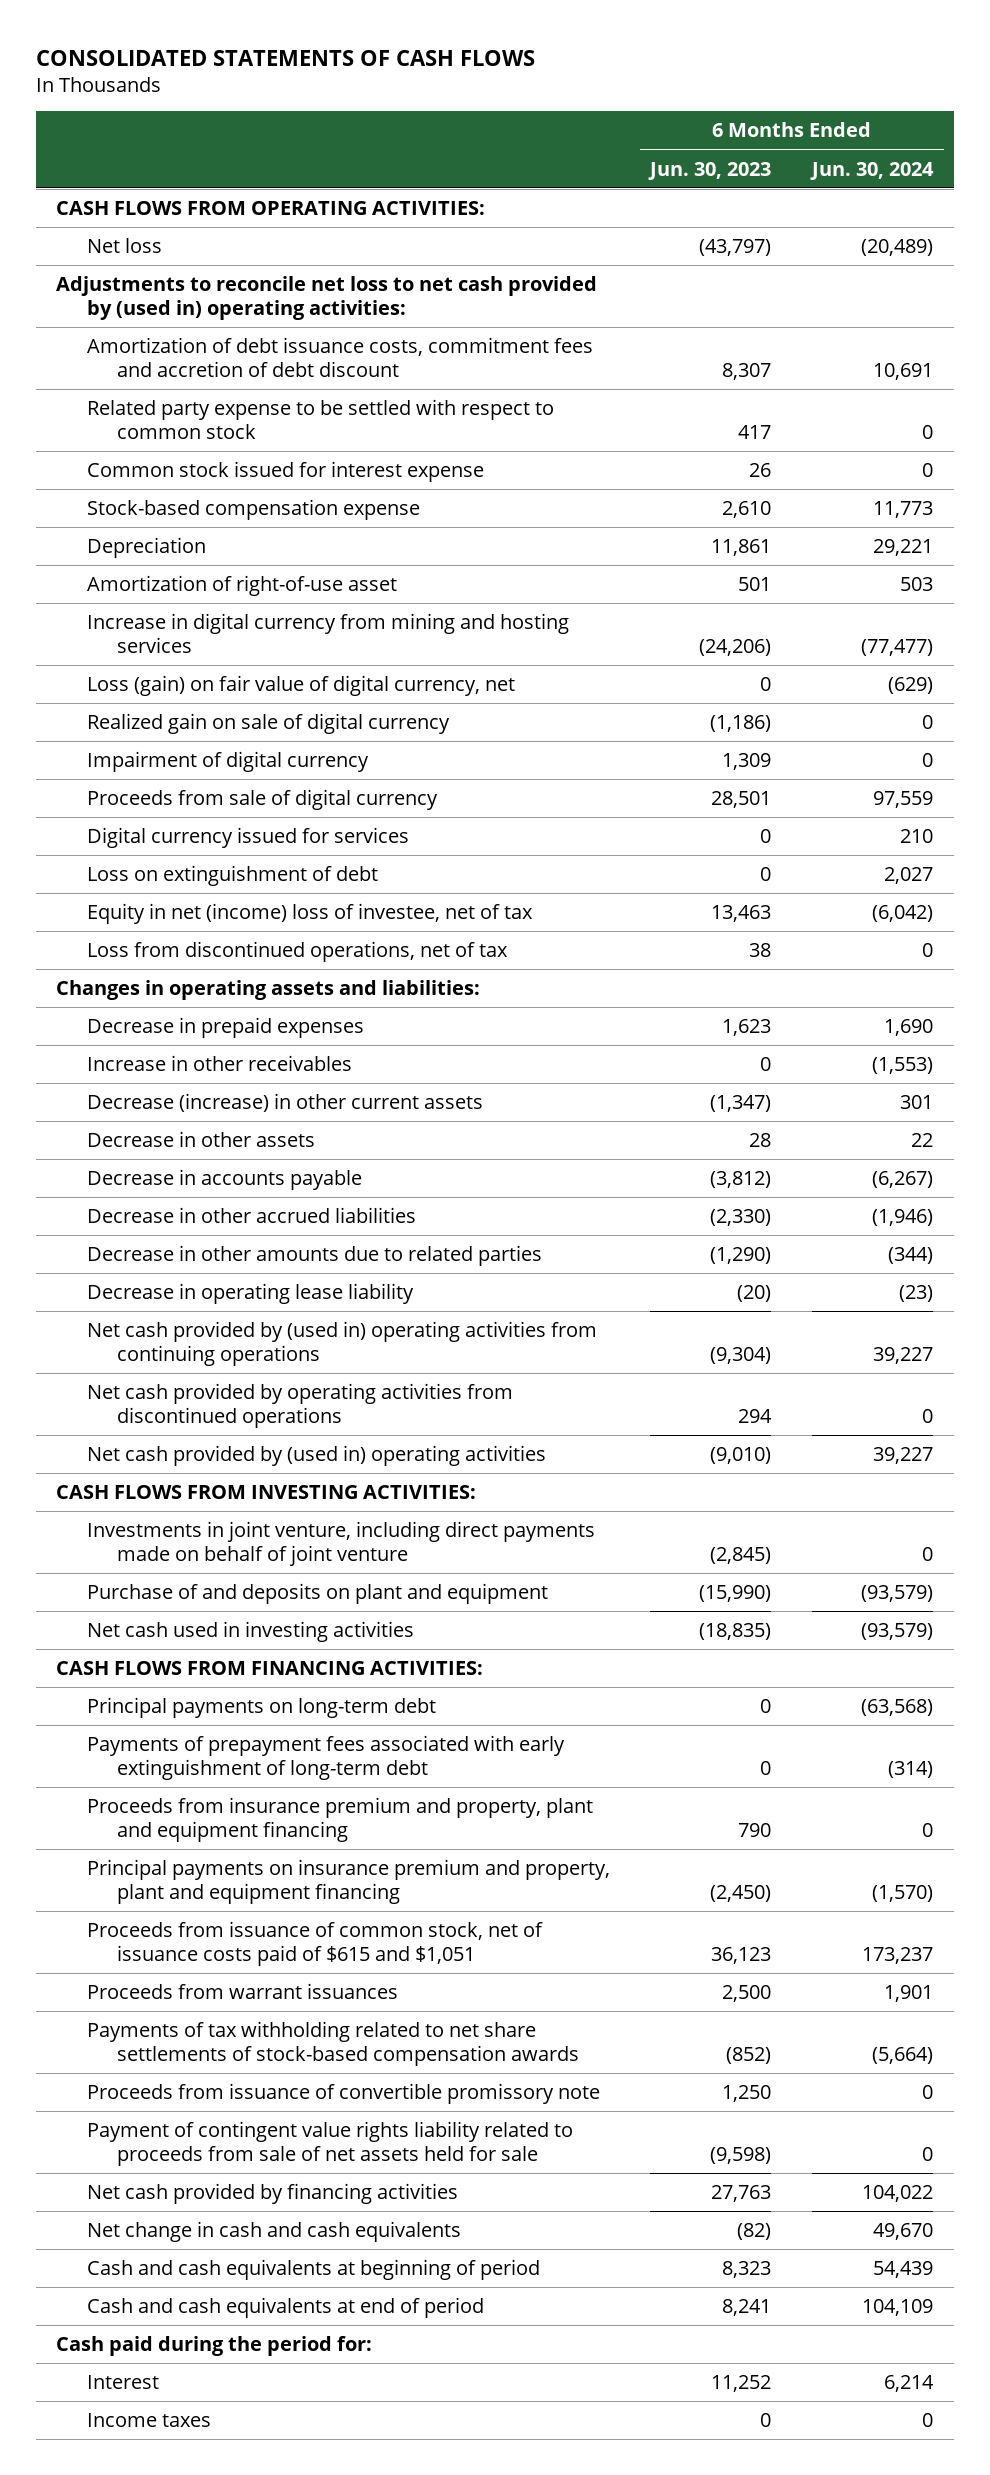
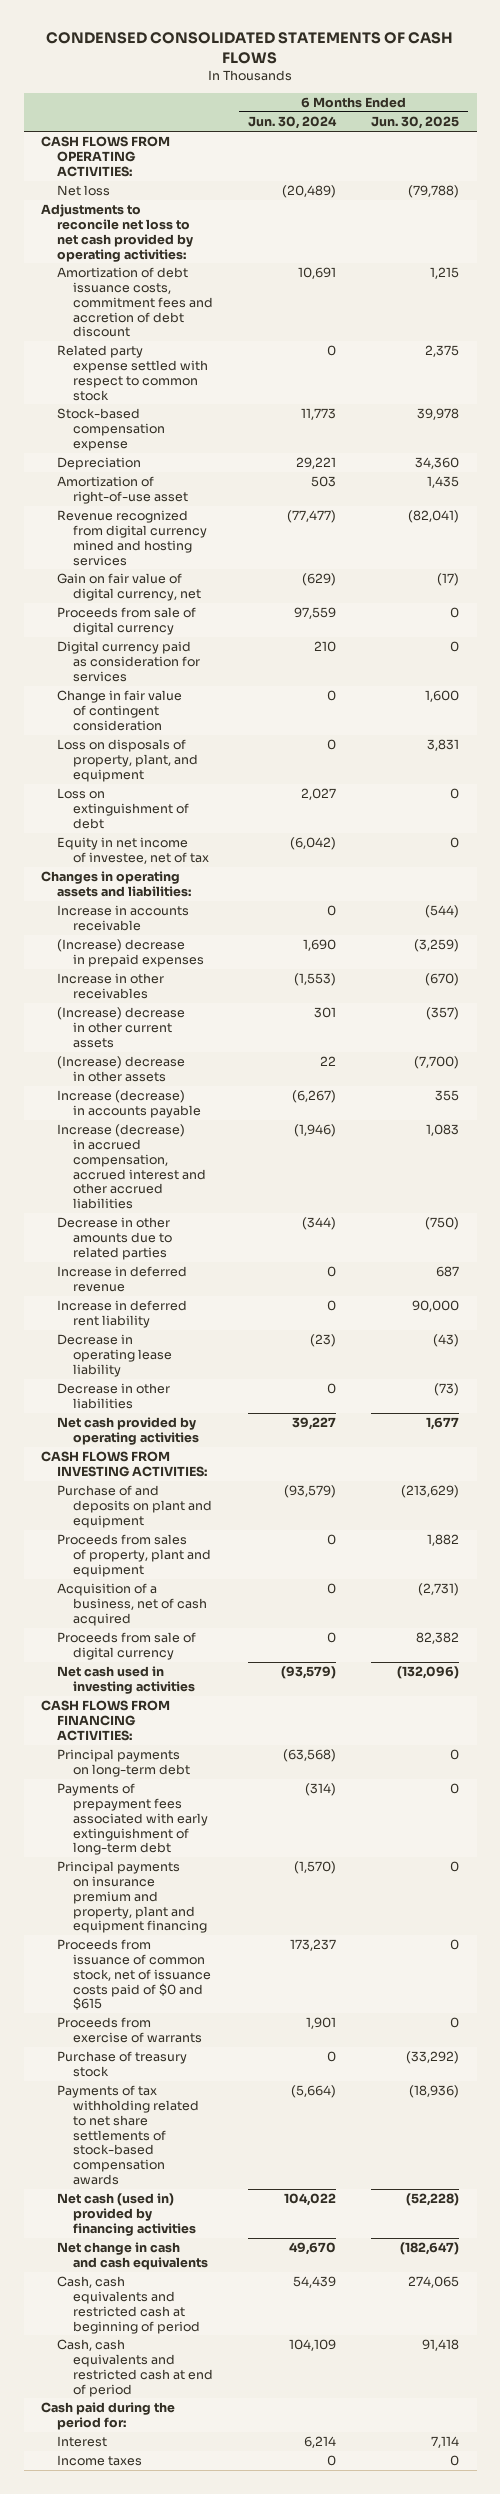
- CONSOLIDATED STATEMENTS OF CASH FLOWS
+ CONDENSED CONSOLIDATED STATEMENTS OF CASH FLOWS
- | 6 Months Ended Jun. 30, 2023 | 6 Months Ended Jun. 30, 2024
+ | 6 Months Ended Jun. 30, 2024 | 6 Months Ended Jun. 30, 2025
- Adjustments to reconcile net loss to net cash provided by (used in) operating activities:
+ Adjustments to reconcile net loss to net cash provided by operating activities:
- Related party expense to be settled with respect to common stock | 417 | 0
- Common stock issued for interest expense | 26 | 0
+ Related party expense settled with respect to common stock | 0 | 2,375
- Increase in digital currency from mining and hosting services | (24,206) | (77,477)
- Loss (gain) on fair value of digital currency, net | 0 | (629)
- Realized gain on sale of digital currency | (1,186) | 0
- Impairment of digital currency | 1,309 | 0
+ Revenue recognized from digital currency mined and hosting services | (77,477) | (82,041)
+ Gain on fair value of digital currency, net | (629) | (17)
- Digital currency issued for services | 0 | 210
+ Digital currency paid as consideration for services | 210 | 0
+ Change in fair value of contingent consideration | 0 | 1,600
+ Loss on disposals of property, plant, and equipment | 0 | 3,831
- Equity in net (income) loss of investee, net of tax | 13,463 | (6,042)
- Loss from discontinued operations, net of tax | 38 | 0
+ Equity in net income of investee, net of tax | (6,042) | 0
- Decrease in prepaid expenses | 1,623 | 1,690
+ Increase in accounts receivable | 0 | (544)
+ (Increase) decrease in prepaid expenses | 1,690 | (3,259)
- Decrease (increase) in other current assets | (1,347) | 301
- Decrease in other assets | 28 | 22
- Decrease in accounts payable | (3,812) | (6,267)
- Decrease in other accrued liabilities | (2,330) | (1,946)
+ (Increase) decrease in other current assets | 301 | (357)
+ (Increase) decrease in other assets | 22 | (7,700)
+ Increase (decrease) in accounts payable | (6,267) | 355
+ Increase (decrease) in accrued compensation, accrued interest and other accrued liabilities | (1,946) | 1,083
+ Increase in deferred revenue | 0 | 687
+ Increase in deferred rent liability | 0 | 90,000
- Net cash provided by (used in) operating activities from continuing operations | (9,304) | 39,227
- Net cash provided by operating activities from discontinued operations | 294 | 0
- Net cash provided by (used in) operating activities | (9,010) | 39,227
+ Decrease in other liabilities | 0 | (73)
+ Net cash provided by operating activities | 39,227 | 1,677
- Investments in joint venture, including direct payments made on behalf of joint venture | (2,845) | 0
+ Proceeds from sales of property, plant and equipment | 0 | 1,882
+ Acquisition of a business, net of cash acquired | 0 | (2,731)
+ Proceeds from sale of digital currency | 0 | 82,382
- Proceeds from insurance premium and property, plant and equipment financing | 790 | 0
- Proceeds from issuance of common stock, net of issuance costs paid of $615 and $1,051 | 36,123 | 173,237
- Proceeds from warrant issuances | 2,500 | 1,901
+ Proceeds from issuance of common stock, net of issuance costs paid of $0 and $615 | 173,237 | 0
+ Proceeds from exercise of warrants | 1,901 | 0
+ Purchase of treasury stock | 0 | (33,292)
- Proceeds from issuance of convertible promissory note | 1,250 | 0
- Payment of contingent value rights liability related to proceeds from sale of net assets held for sale | (9,598) | 0
- Net cash provided by financing activities | 27,763 | 104,022
+ Net cash (used in) provided by financing activities | 104,022 | (52,228)
- Cash and cash equivalents at beginning of period | 8,323 | 54,439
- Cash and cash equivalents at end of period | 8,241 | 104,109
+ Cash, cash equivalents and restricted cash at beginning of period | 54,439 | 274,065
+ Cash, cash equivalents and restricted cash at end of period | 104,109 | 91,418

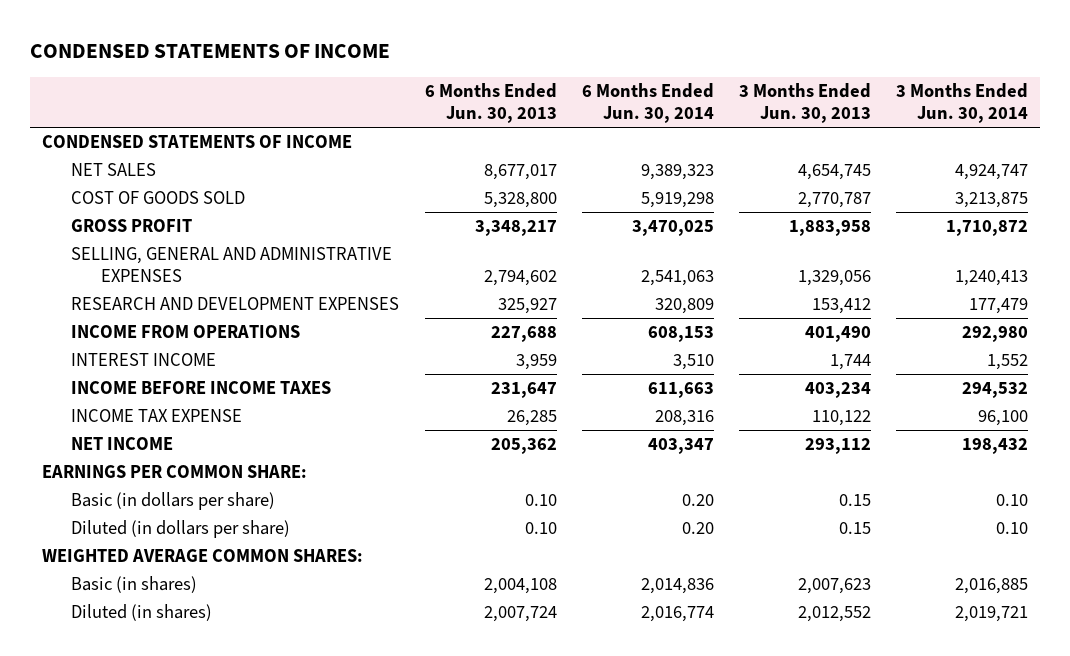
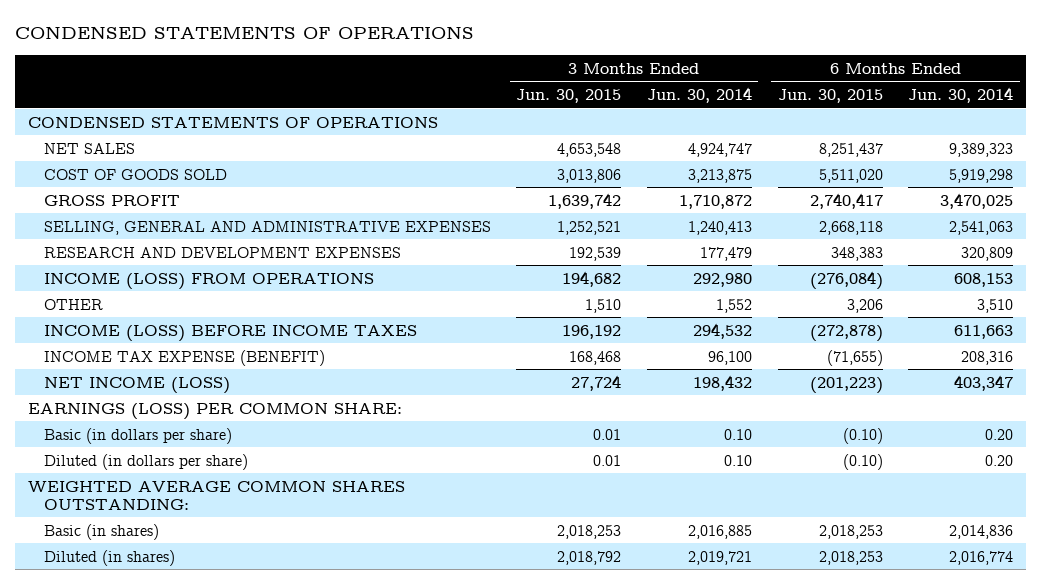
- CONDENSED STATEMENTS OF INCOME
+ CONDENSED STATEMENTS OF OPERATIONS
- | 6 Months Ended Jun. 30, 2013 | 6 Months Ended Jun. 30, 2014 | 3 Months Ended Jun. 30, 2013 | 3 Months Ended Jun. 30, 2014
+ | 3 Months Ended Jun. 30, 2015 | 3 Months Ended Jun. 30, 2014 | 6 Months Ended Jun. 30, 2015 | 6 Months Ended Jun. 30, 2014
- CONDENSED STATEMENTS OF INCOME
+ CONDENSED STATEMENTS OF OPERATIONS
- INCOME FROM OPERATIONS | 227,688 | 608,153 | 401,490 | 292,980
- INTEREST INCOME | 3,959 | 3,510 | 1,744 | 1,552
- INCOME BEFORE INCOME TAXES | 231,647 | 611,663 | 403,234 | 294,532
- INCOME TAX EXPENSE | 26,285 | 208,316 | 110,122 | 96,100
- NET INCOME | 205,362 | 403,347 | 293,112 | 198,432
- EARNINGS PER COMMON SHARE:
+ INCOME (LOSS) FROM OPERATIONS | 194,682 | 292,980 | (276,084) | 608,153
+ OTHER | 1,510 | 1,552 | 3,206 | 3,510
+ INCOME (LOSS) BEFORE INCOME TAXES | 196,192 | 294,532 | (272,878) | 611,663
+ INCOME TAX EXPENSE (BENEFIT) | 168,468 | 96,100 | (71,655) | 208,316
+ NET INCOME (LOSS) | 27,724 | 198,432 | (201,223) | 403,347
+ EARNINGS (LOSS) PER COMMON SHARE:
- WEIGHTED AVERAGE COMMON SHARES:
+ WEIGHTED AVERAGE COMMON SHARES OUTSTANDING:

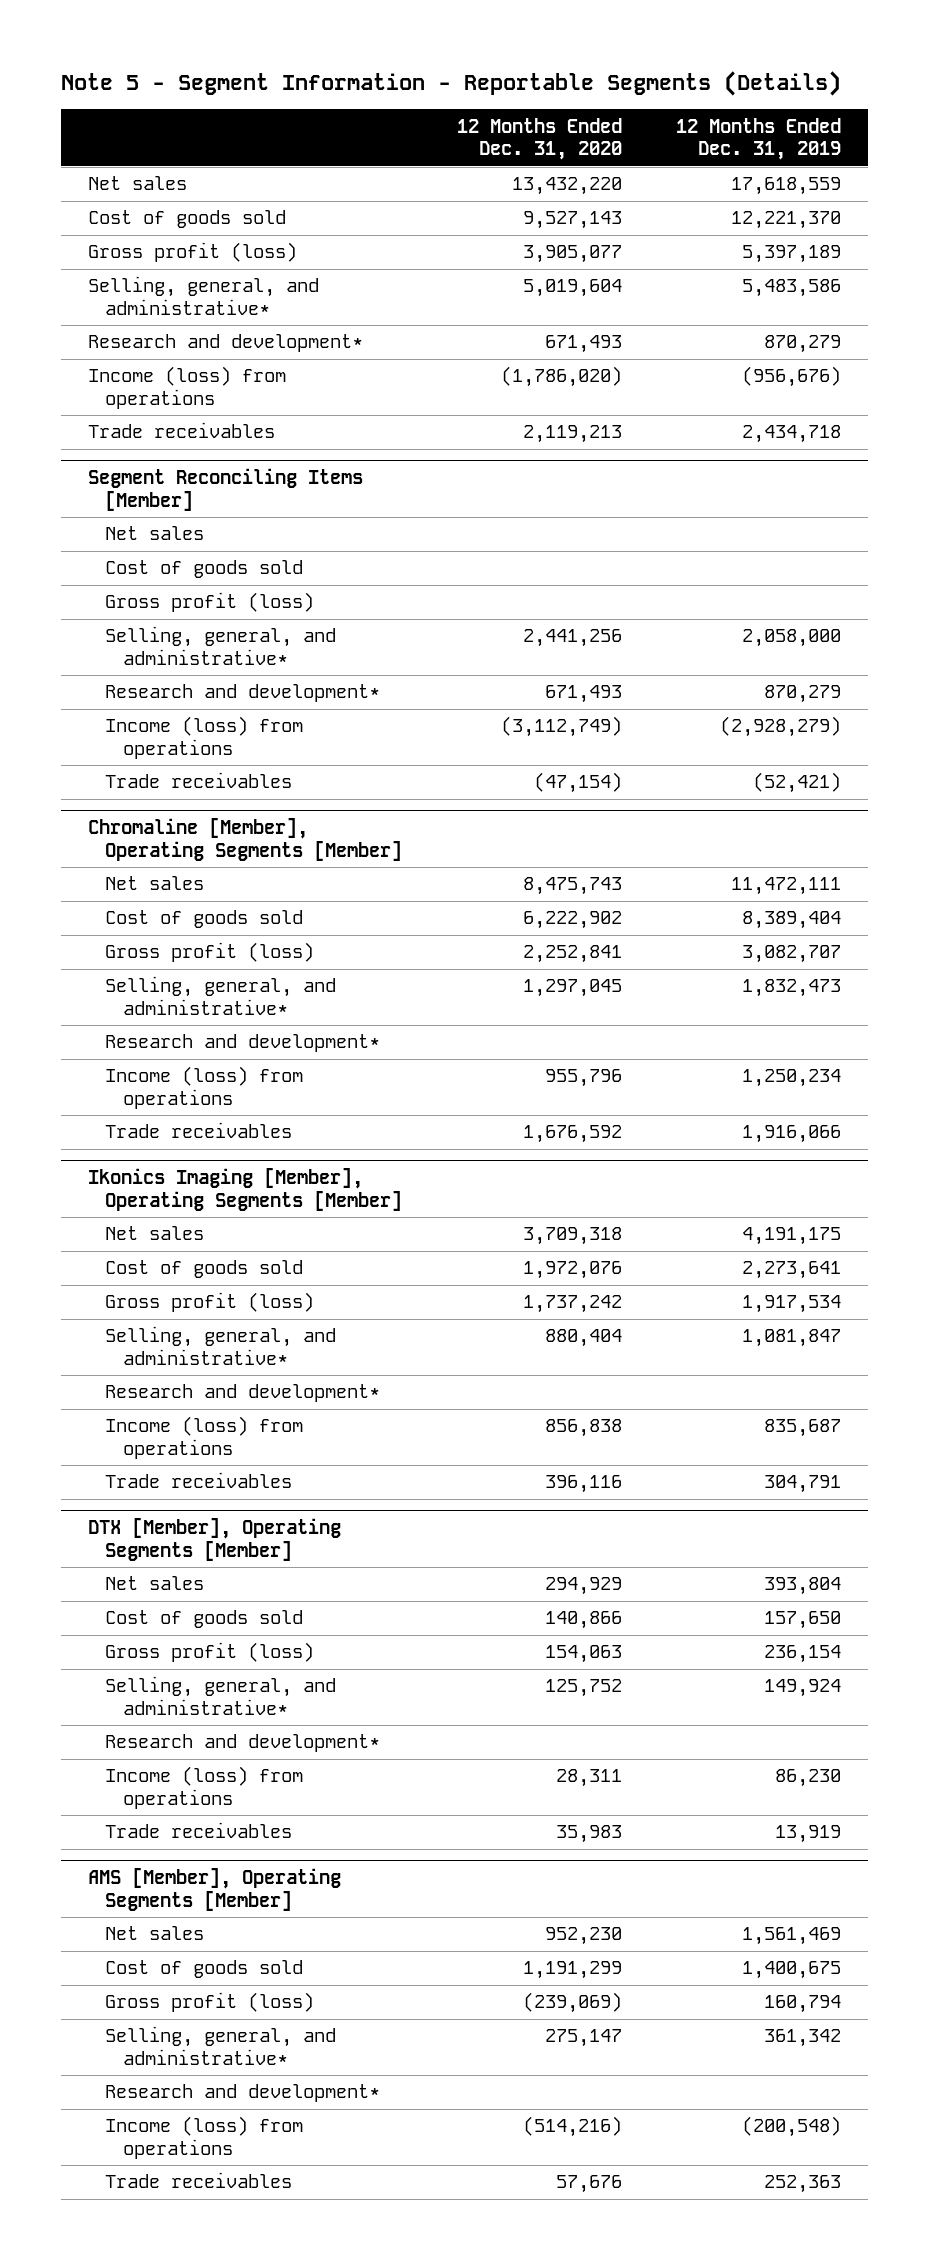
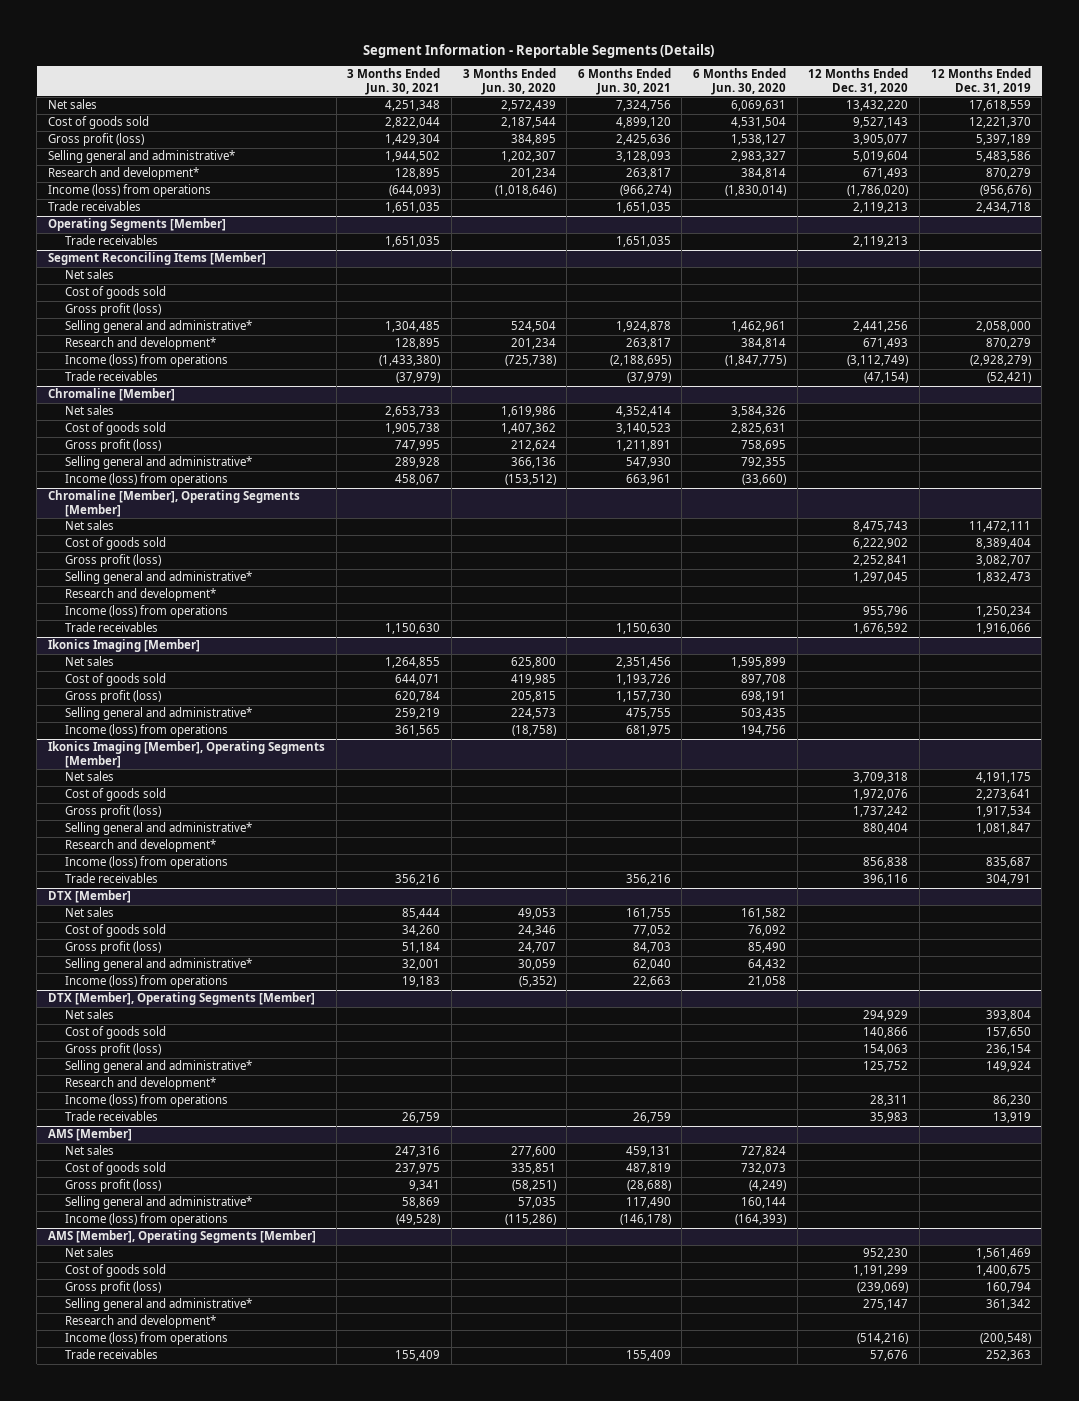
- Note 5 - Segment Information - Reportable Segments (Details)
+ Segment Information - Reportable Segments (Details)
- | 12 Months Ended Dec. 31, 2020 | 12 Months Ended Dec. 31, 2019
+ | 3 Months Ended Jun. 30, 2021 | 3 Months Ended Jun. 30, 2020 | 6 Months Ended Jun. 30, 2021 | 6 Months Ended Jun. 30, 2020 | 12 Months Ended Dec. 31, 2020 | 12 Months Ended Dec. 31, 2019
- Selling, general, and administrative* | 5,019,604 | 5,483,586
+ Selling general and administrative* | 1,944,502 | 1,202,307 | 3,128,093 | 2,983,327 | 5,019,604 | 5,483,586
+ Operating Segments [Member]
+ Trade receivables | 1,651,035 | | 1,651,035 | | 2,119,213 |
@ Segment Reconciling Items [Member]
- Selling, general, and administrative* | 2,441,256 | 2,058,000
+ Selling general and administrative* | 1,304,485 | 524,504 | 1,924,878 | 1,462,961 | 2,441,256 | 2,058,000
+ Chromaline [Member]
+ Net sales | 2,653,733 | 1,619,986 | 4,352,414 | 3,584,326 | |
+ Cost of goods sold | 1,905,738 | 1,407,362 | 3,140,523 | 2,825,631 | |
+ Gross profit (loss) | 747,995 | 212,624 | 1,211,891 | 758,695 | |
+ Selling general and administrative* | 289,928 | 366,136 | 547,930 | 792,355 | |
+ Income (loss) from operations | 458,067 | (153,512) | 663,961 | (33,660) | |
@ Chromaline [Member], Operating Segments [Member]
- Selling, general, and administrative* | 1,297,045 | 1,832,473
+ Selling general and administrative* | | | | | 1,297,045 | 1,832,473
+ Ikonics Imaging [Member]
+ Net sales | 1,264,855 | 625,800 | 2,351,456 | 1,595,899 | |
+ Cost of goods sold | 644,071 | 419,985 | 1,193,726 | 897,708 | |
+ Gross profit (loss) | 620,784 | 205,815 | 1,157,730 | 698,191 | |
+ Selling general and administrative* | 259,219 | 224,573 | 475,755 | 503,435 | |
+ Income (loss) from operations | 361,565 | (18,758) | 681,975 | 194,756 | |
@ Ikonics Imaging [Member], Operating Segments [Member]
- Selling, general, and administrative* | 880,404 | 1,081,847
+ Selling general and administrative* | | | | | 880,404 | 1,081,847
+ DTX [Member]
+ Net sales | 85,444 | 49,053 | 161,755 | 161,582 | |
+ Cost of goods sold | 34,260 | 24,346 | 77,052 | 76,092 | |
+ Gross profit (loss) | 51,184 | 24,707 | 84,703 | 85,490 | |
+ Selling general and administrative* | 32,001 | 30,059 | 62,040 | 64,432 | |
+ Income (loss) from operations | 19,183 | (5,352) | 22,663 | 21,058 | |
@ DTX [Member], Operating Segments [Member]
- Selling, general, and administrative* | 125,752 | 149,924
+ Selling general and administrative* | | | | | 125,752 | 149,924
+ AMS [Member]
+ Net sales | 247,316 | 277,600 | 459,131 | 727,824 | |
+ Cost of goods sold | 237,975 | 335,851 | 487,819 | 732,073 | |
+ Gross profit (loss) | 9,341 | (58,251) | (28,688) | (4,249) | |
+ Selling general and administrative* | 58,869 | 57,035 | 117,490 | 160,144 | |
+ Income (loss) from operations | (49,528) | (115,286) | (146,178) | (164,393) | |
@ AMS [Member], Operating Segments [Member]
- Selling, general, and administrative* | 275,147 | 361,342
+ Selling general and administrative* | | | | | 275,147 | 361,342

